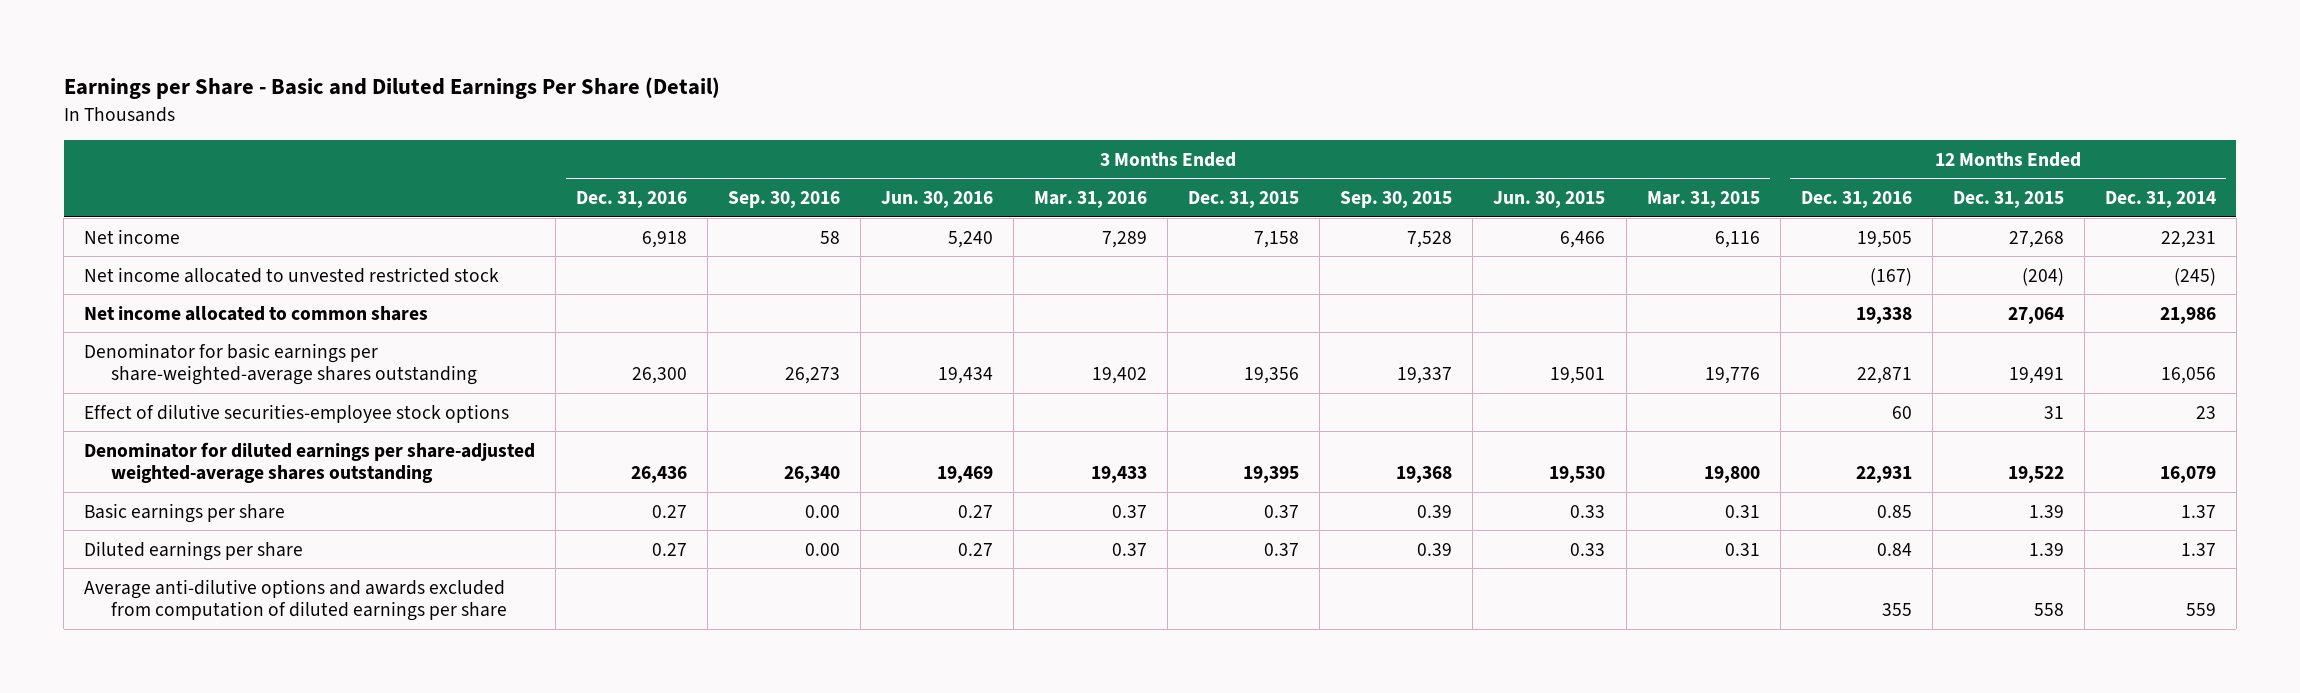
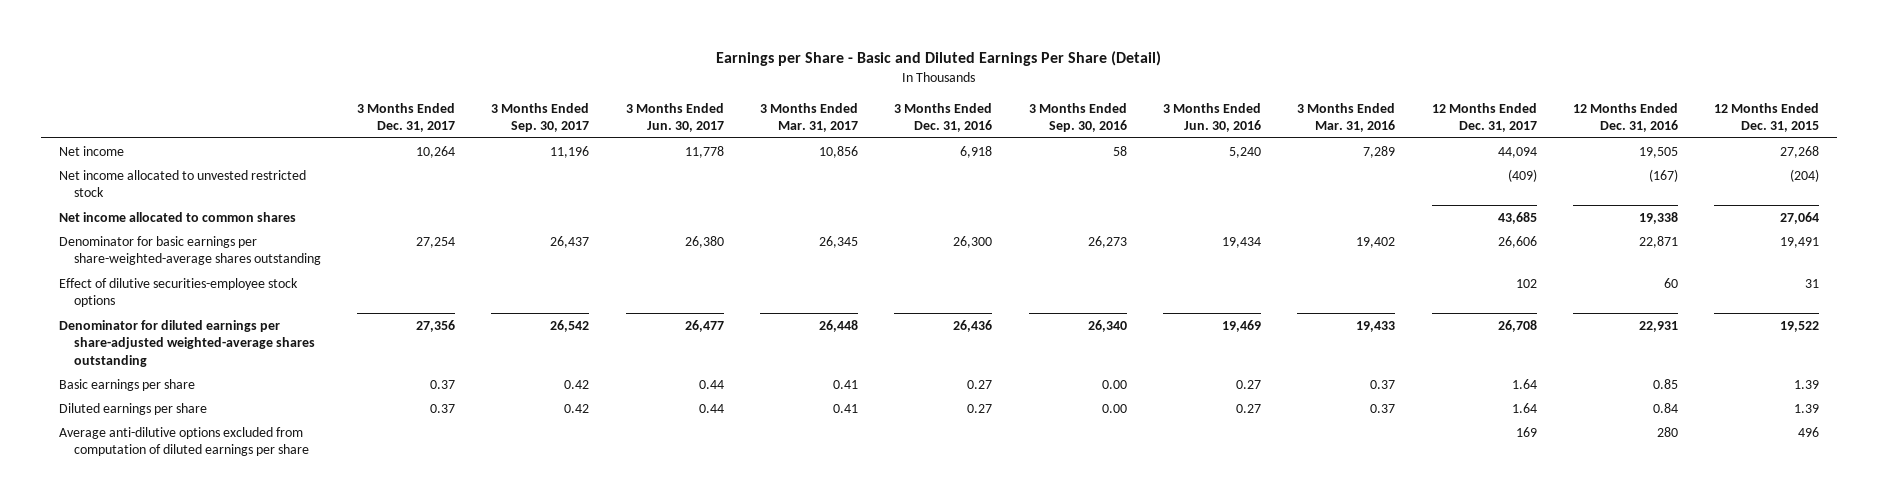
- | 3 Months Ended Dec. 31, 2016 | 3 Months Ended Sep. 30, 2016 | 3 Months Ended Jun. 30, 2016 | 3 Months Ended Mar. 31, 2016 | 3 Months Ended Dec. 31, 2015 | 3 Months Ended Sep. 30, 2015 | 3 Months Ended Jun. 30, 2015 | 3 Months Ended Mar. 31, 2015 | 12 Months Ended Dec. 31, 2016 | 12 Months Ended Dec. 31, 2015 | 12 Months Ended Dec. 31, 2014
+ | 3 Months Ended Dec. 31, 2017 | 3 Months Ended Sep. 30, 2017 | 3 Months Ended Jun. 30, 2017 | 3 Months Ended Mar. 31, 2017 | 3 Months Ended Dec. 31, 2016 | 3 Months Ended Sep. 30, 2016 | 3 Months Ended Jun. 30, 2016 | 3 Months Ended Mar. 31, 2016 | 12 Months Ended Dec. 31, 2017 | 12 Months Ended Dec. 31, 2016 | 12 Months Ended Dec. 31, 2015
- Average anti-dilutive options and awards excluded from computation of diluted earnings per share | | | | | | | | | 355 | 558 | 559
+ Average anti-dilutive options excluded from computation of diluted earnings per share | | | | | | | | | 169 | 280 | 496

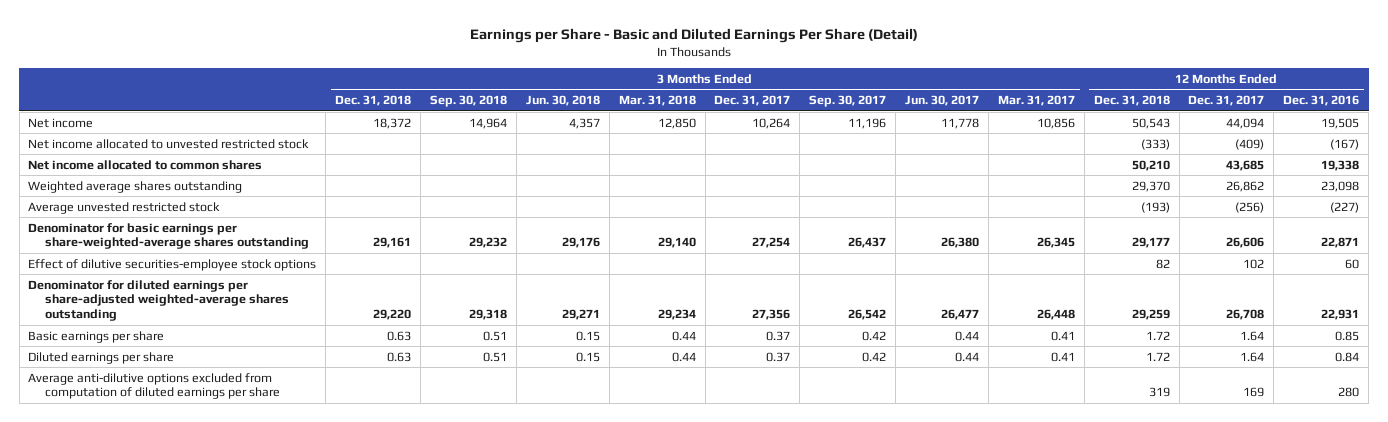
- | 3 Months Ended Dec. 31, 2017 | 3 Months Ended Sep. 30, 2017 | 3 Months Ended Jun. 30, 2017 | 3 Months Ended Mar. 31, 2017 | 3 Months Ended Dec. 31, 2016 | 3 Months Ended Sep. 30, 2016 | 3 Months Ended Jun. 30, 2016 | 3 Months Ended Mar. 31, 2016 | 12 Months Ended Dec. 31, 2017 | 12 Months Ended Dec. 31, 2016 | 12 Months Ended Dec. 31, 2015
+ | 3 Months Ended Dec. 31, 2018 | 3 Months Ended Sep. 30, 2018 | 3 Months Ended Jun. 30, 2018 | 3 Months Ended Mar. 31, 2018 | 3 Months Ended Dec. 31, 2017 | 3 Months Ended Sep. 30, 2017 | 3 Months Ended Jun. 30, 2017 | 3 Months Ended Mar. 31, 2017 | 12 Months Ended Dec. 31, 2018 | 12 Months Ended Dec. 31, 2017 | 12 Months Ended Dec. 31, 2016
+ Weighted average shares outstanding | | | | | | | | | 29,370 | 26,862 | 23,098
+ Average unvested restricted stock | | | | | | | | | (193) | (256) | (227)

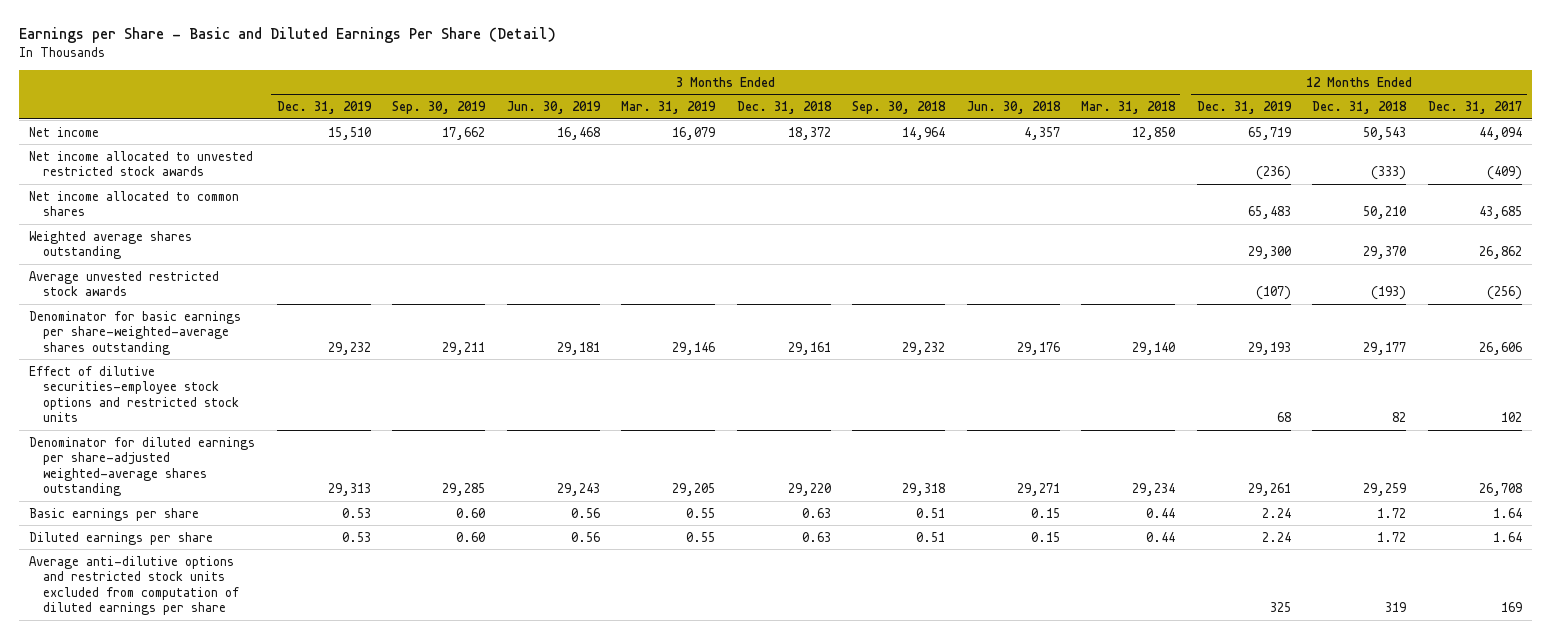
- | 3 Months Ended Dec. 31, 2018 | 3 Months Ended Sep. 30, 2018 | 3 Months Ended Jun. 30, 2018 | 3 Months Ended Mar. 31, 2018 | 3 Months Ended Dec. 31, 2017 | 3 Months Ended Sep. 30, 2017 | 3 Months Ended Jun. 30, 2017 | 3 Months Ended Mar. 31, 2017 | 12 Months Ended Dec. 31, 2018 | 12 Months Ended Dec. 31, 2017 | 12 Months Ended Dec. 31, 2016
+ | 3 Months Ended Dec. 31, 2019 | 3 Months Ended Sep. 30, 2019 | 3 Months Ended Jun. 30, 2019 | 3 Months Ended Mar. 31, 2019 | 3 Months Ended Dec. 31, 2018 | 3 Months Ended Sep. 30, 2018 | 3 Months Ended Jun. 30, 2018 | 3 Months Ended Mar. 31, 2018 | 12 Months Ended Dec. 31, 2019 | 12 Months Ended Dec. 31, 2018 | 12 Months Ended Dec. 31, 2017
- Net income allocated to unvested restricted stock | | | | | | | | | (333) | (409) | (167)
+ Net income allocated to unvested restricted stock awards | | | | | | | | | (236) | (333) | (409)
- Average unvested restricted stock | | | | | | | | | (193) | (256) | (227)
+ Average unvested restricted stock awards | | | | | | | | | (107) | (193) | (256)
- Effect of dilutive securities-employee stock options | | | | | | | | | 82 | 102 | 60
+ Effect of dilutive securities-employee stock options and restricted stock units | | | | | | | | | 68 | 82 | 102
- Average anti-dilutive options excluded from computation of diluted earnings per share | | | | | | | | | 319 | 169 | 280
+ Average anti-dilutive options and restricted stock units excluded from computation of diluted earnings per share | | | | | | | | | 325 | 319 | 169

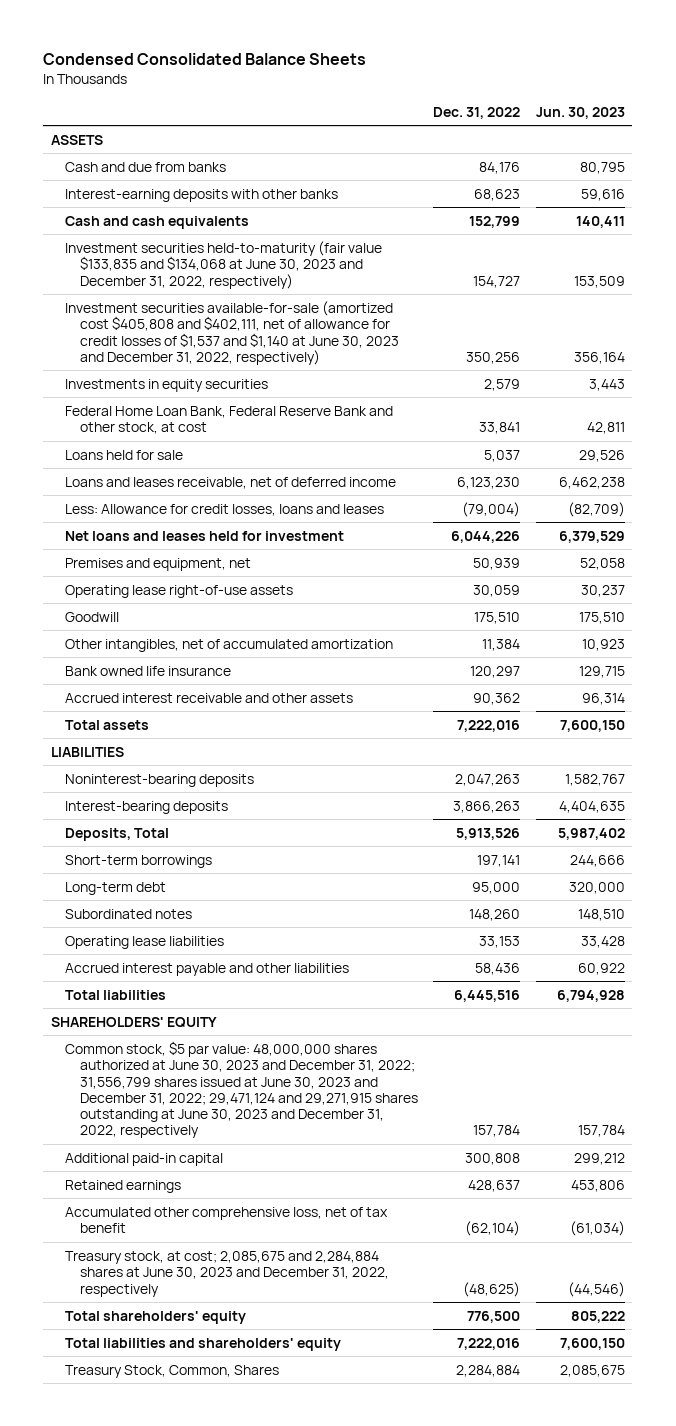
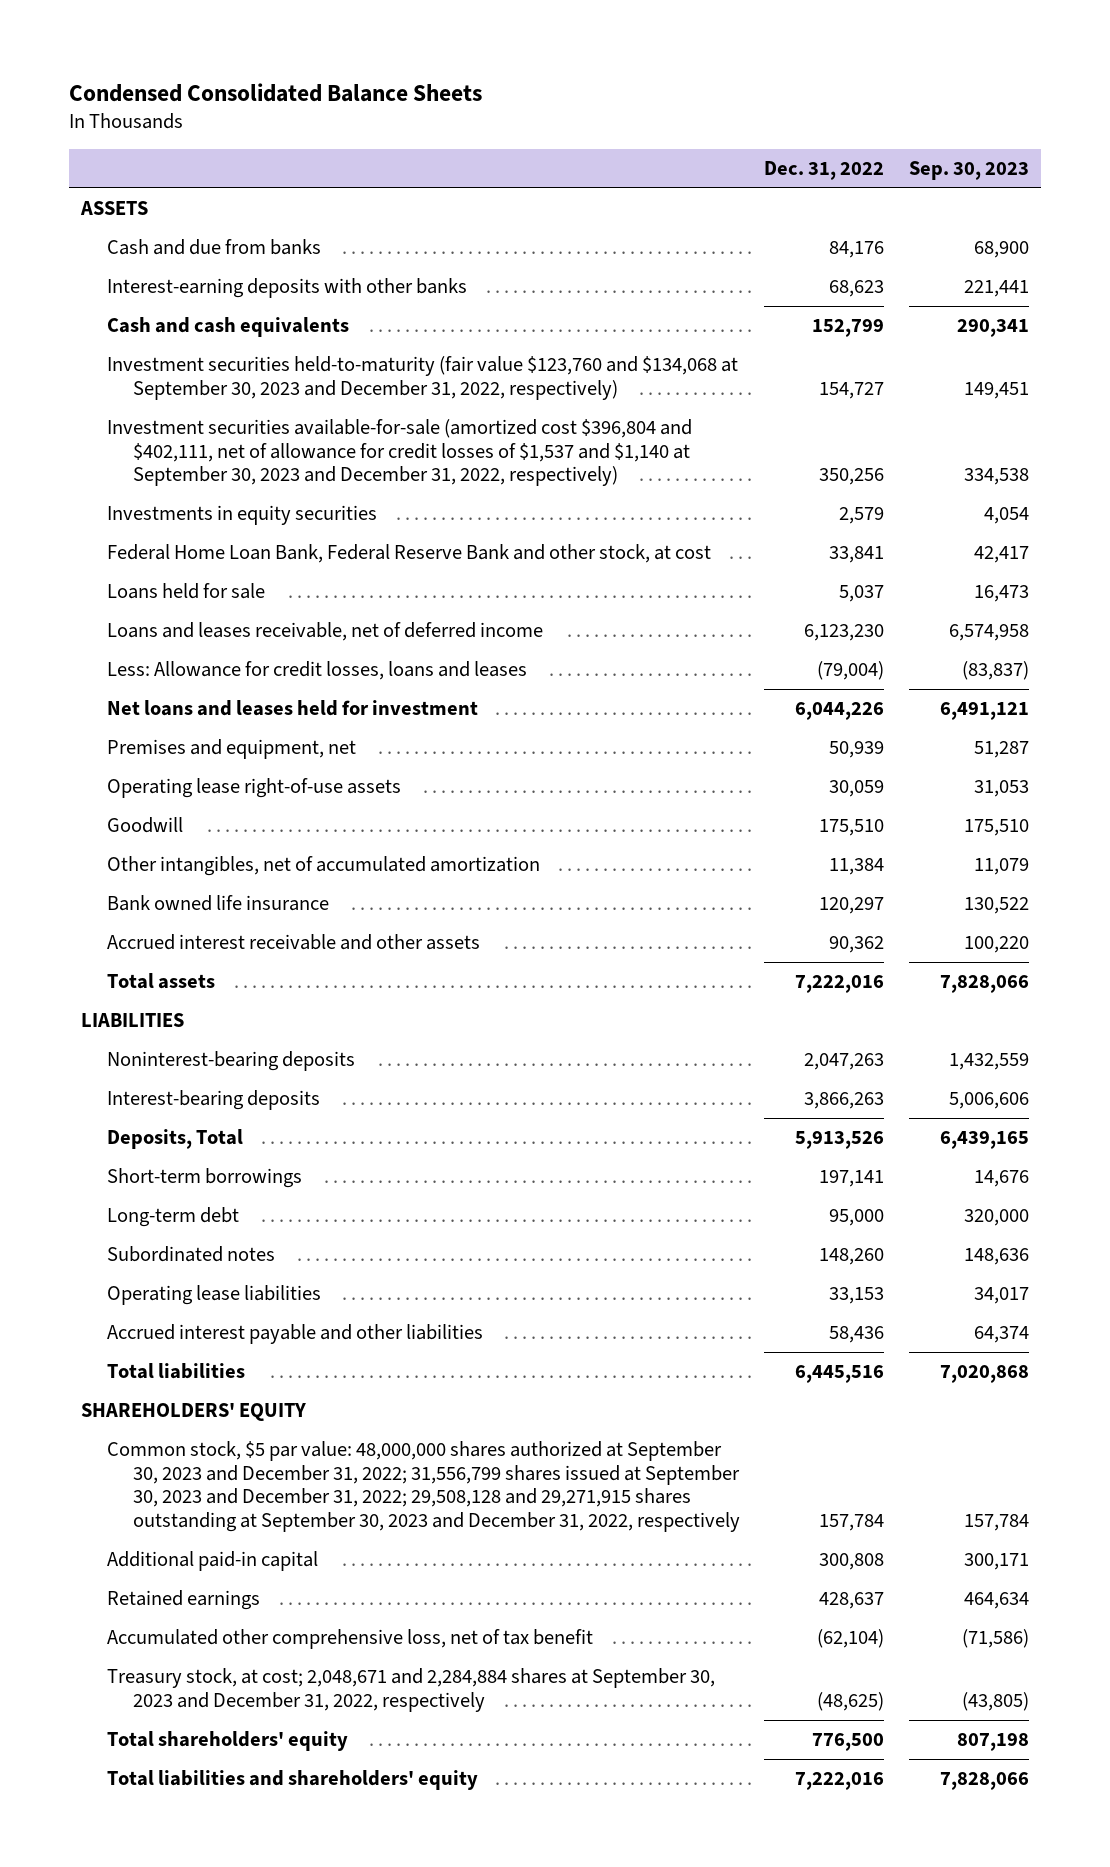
- | Dec. 31, 2022 | Jun. 30, 2023
+ | Dec. 31, 2022 | Sep. 30, 2023
- Investment securities held-to-maturity (fair value $133,835 and $134,068 at June 30, 2023 and December 31, 2022, respectively) | 154,727 | 153,509
- Investment securities available-for-sale (amortized cost $405,808 and $402,111, net of allowance for credit losses of $1,537 and $1,140 at June 30, 2023 and December 31, 2022, respectively) | 350,256 | 356,164
+ Investment securities held-to-maturity (fair value $123,760 and $134,068 at September 30, 2023 and December 31, 2022, respectively) | 154,727 | 149,451
+ Investment securities available-for-sale (amortized cost $396,804 and $402,111, net of allowance for credit losses of $1,537 and $1,140 at September 30, 2023 and December 31, 2022, respectively) | 350,256 | 334,538
- Common stock, $5 par value: 48,000,000 shares authorized at June 30, 2023 and December 31, 2022; 31,556,799 shares issued at June 30, 2023 and December 31, 2022; 29,471,124 and 29,271,915 shares outstanding at June 30, 2023 and December 31, 2022, respectively | 157,784 | 157,784
+ Common stock, $5 par value: 48,000,000 shares authorized at September 30, 2023 and December 31, 2022; 31,556,799 shares issued at September 30, 2023 and December 31, 2022; 29,508,128 and 29,271,915 shares outstanding at September 30, 2023 and December 31, 2022, respectively | 157,784 | 157,784
- Treasury stock, at cost; 2,085,675 and 2,284,884 shares at June 30, 2023 and December 31, 2022, respectively | (48,625) | (44,546)
+ Treasury stock, at cost; 2,048,671 and 2,284,884 shares at September 30, 2023 and December 31, 2022, respectively | (48,625) | (43,805)
- Treasury Stock, Common, Shares | 2,284,884 | 2,085,675

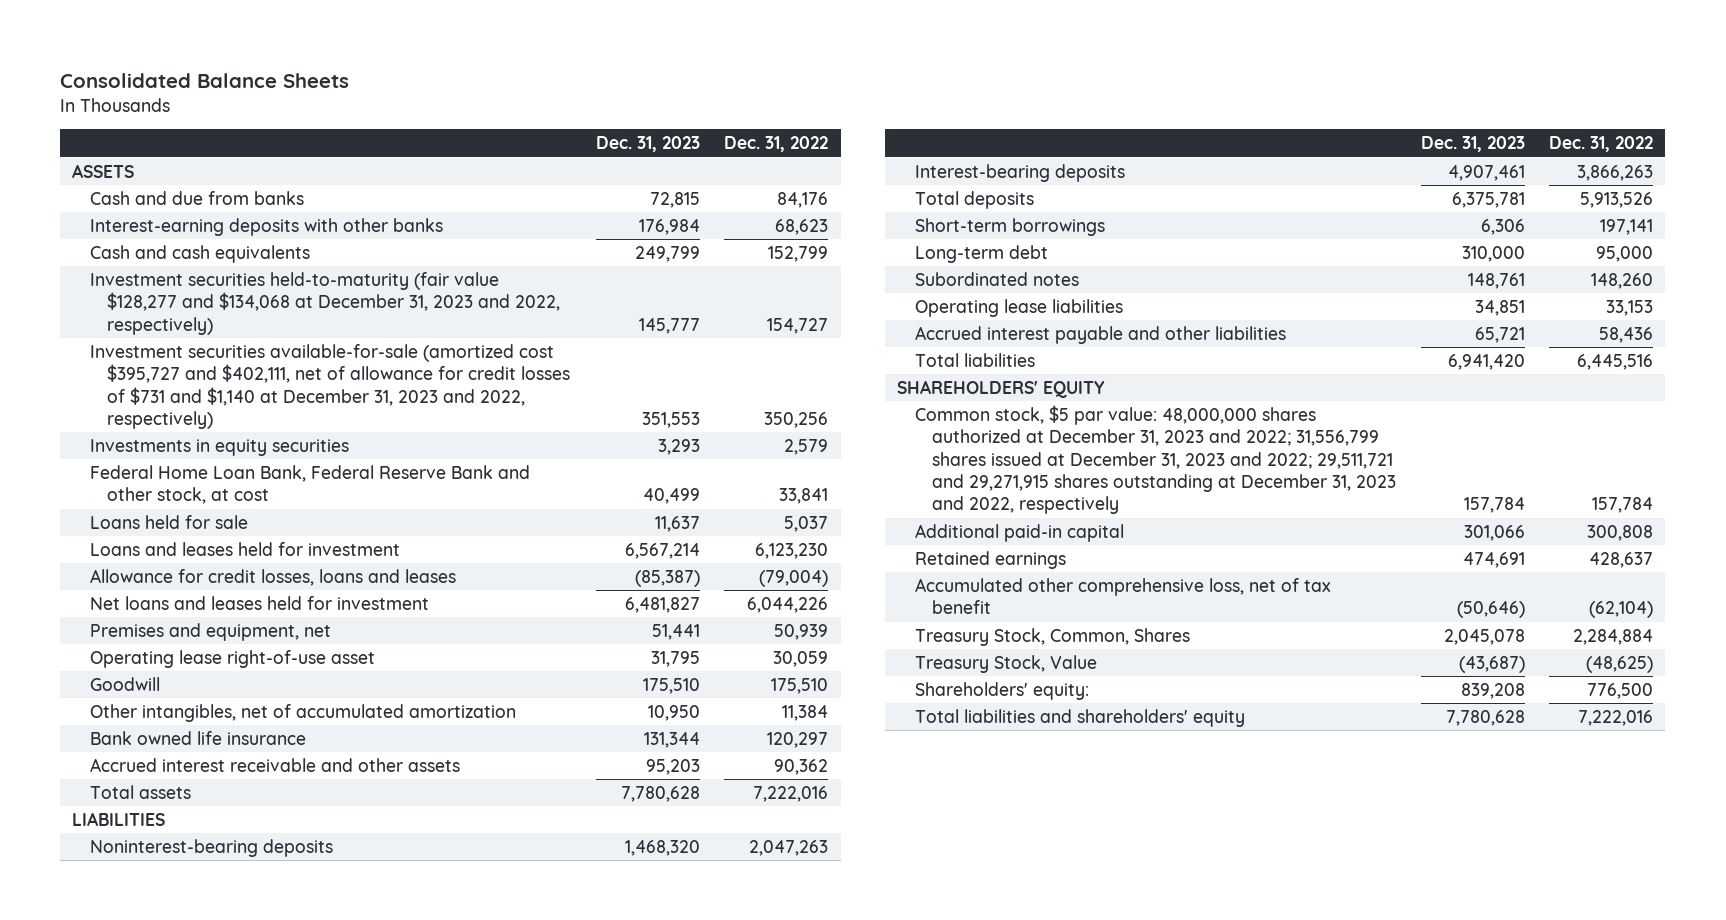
- Condensed Consolidated Balance Sheets
+ Consolidated Balance Sheets
- | Dec. 31, 2022 | Sep. 30, 2023
+ | Dec. 31, 2023 | Dec. 31, 2022
- Investment securities held-to-maturity (fair value $123,760 and $134,068 at September 30, 2023 and December 31, 2022, respectively) | 154,727 | 149,451
- Investment securities available-for-sale (amortized cost $396,804 and $402,111, net of allowance for credit losses of $1,537 and $1,140 at September 30, 2023 and December 31, 2022, respectively) | 350,256 | 334,538
+ Investment securities held-to-maturity (fair value $128,277 and $134,068 at December 31, 2023 and 2022, respectively) | 145,777 | 154,727
+ Investment securities available-for-sale (amortized cost $395,727 and $402,111, net of allowance for credit losses of $731 and $1,140 at December 31, 2023 and 2022, respectively) | 351,553 | 350,256
- Loans and leases receivable, net of deferred income | 6,123,230 | 6,574,958
- Less: Allowance for credit losses, loans and leases | (79,004) | (83,837)
+ Loans and leases held for investment | 6,567,214 | 6,123,230
+ Allowance for credit losses, loans and leases | (85,387) | (79,004)
- Operating lease right-of-use assets | 30,059 | 31,053
+ Operating lease right-of-use asset | 31,795 | 30,059
- Deposits, Total | 5,913,526 | 6,439,165
+ Total deposits | 6,375,781 | 5,913,526
- Common stock, $5 par value: 48,000,000 shares authorized at September 30, 2023 and December 31, 2022; 31,556,799 shares issued at September 30, 2023 and December 31, 2022; 29,508,128 and 29,271,915 shares outstanding at September 30, 2023 and December 31, 2022, respectively | 157,784 | 157,784
+ Common stock, $5 par value: 48,000,000 shares authorized at December 31, 2023 and 2022; 31,556,799 shares issued at December 31, 2023 and 2022; 29,511,721 and 29,271,915 shares outstanding at December 31, 2023 and 2022, respectively | 157,784 | 157,784
- Treasury stock, at cost; 2,048,671 and 2,284,884 shares at September 30, 2023 and December 31, 2022, respectively | (48,625) | (43,805)
- Total shareholders' equity | 776,500 | 807,198
+ Treasury Stock, Common, Shares | 2,045,078 | 2,284,884
+ Treasury Stock, Value | (43,687) | (48,625)
+ Shareholders' equity: | 839,208 | 776,500

